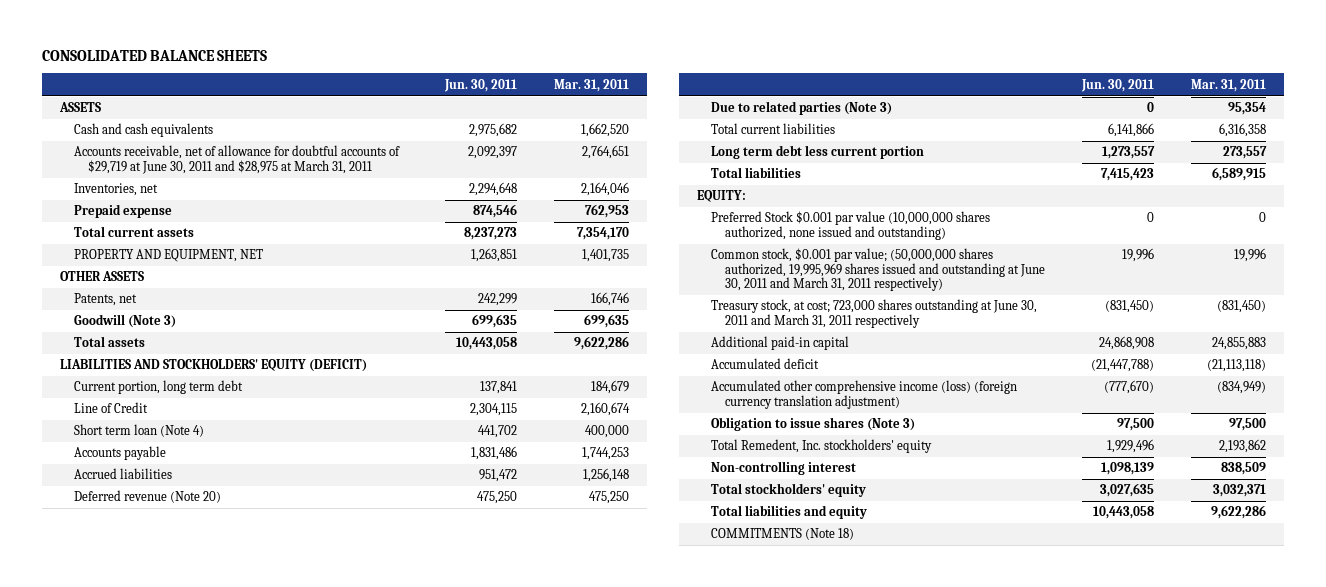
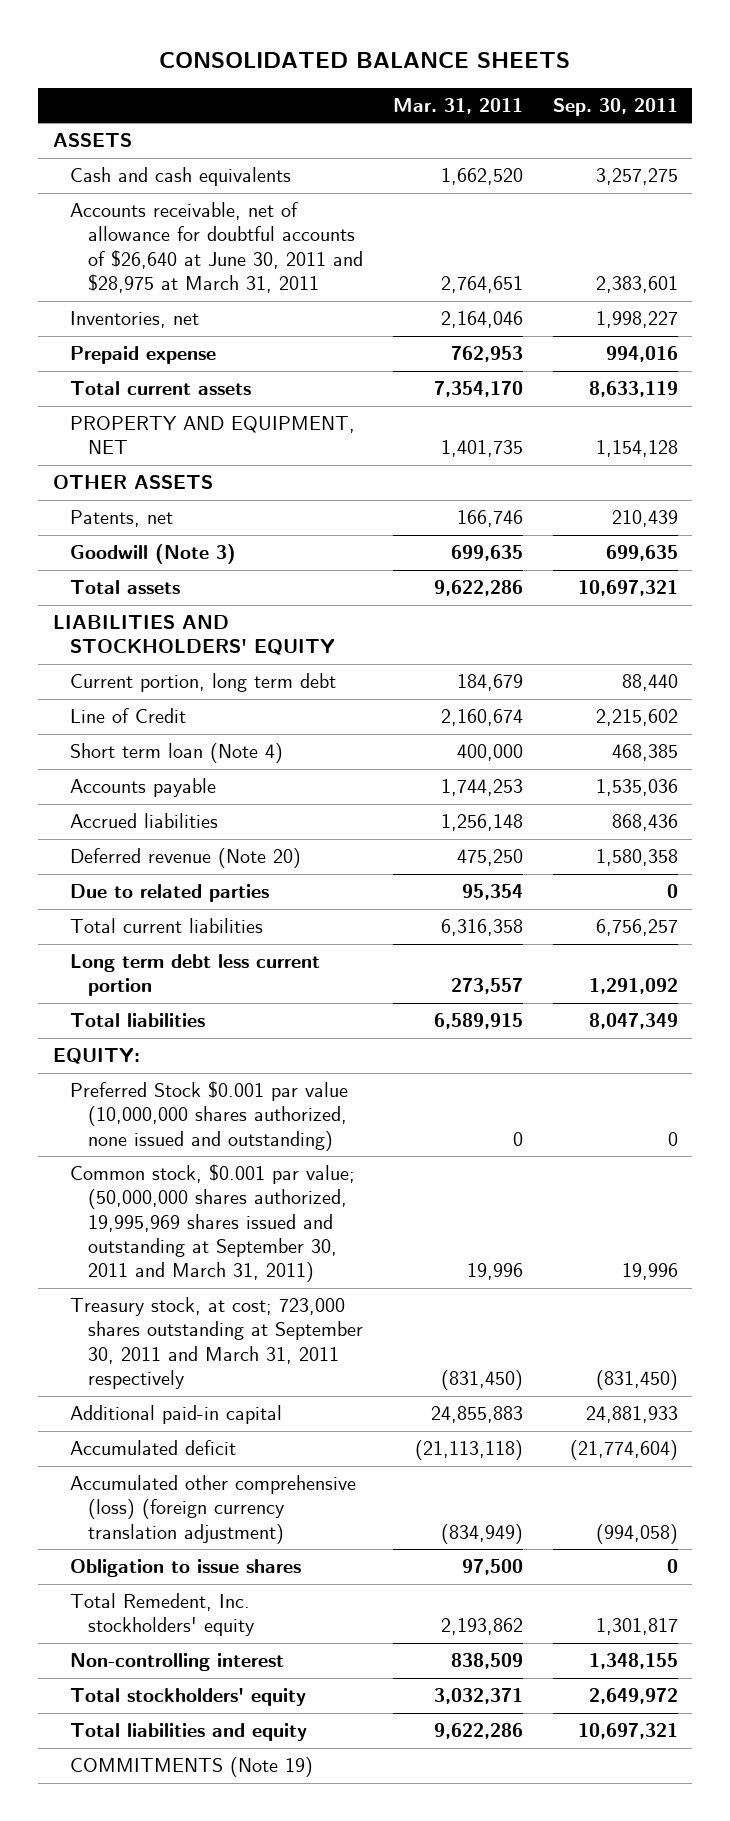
- | Jun. 30, 2011 | Mar. 31, 2011
+ | Mar. 31, 2011 | Sep. 30, 2011
- Accounts receivable, net of allowance for doubtful accounts of $29,719 at June 30, 2011 and $28,975 at March 31, 2011 | 2,092,397 | 2,764,651
+ Accounts receivable, net of allowance for doubtful accounts of $26,640 at June 30, 2011 and $28,975 at March 31, 2011 | 2,764,651 | 2,383,601
- LIABILITIES AND STOCKHOLDERS' EQUITY (DEFICIT)
+ LIABILITIES AND STOCKHOLDERS' EQUITY
- Due to related parties (Note 3) | 0 | 95,354
+ Due to related parties | 95,354 | 0
- Common stock, $0.001 par value; (50,000,000 shares authorized, 19,995,969 shares issued and outstanding at June 30, 2011 and March 31, 2011 respectively) | 19,996 | 19,996
- Treasury stock, at cost; 723,000 shares outstanding at June 30, 2011 and March 31, 2011 respectively | (831,450) | (831,450)
+ Common stock, $0.001 par value; (50,000,000 shares authorized, 19,995,969 shares issued and outstanding at September 30, 2011 and March 31, 2011) | 19,996 | 19,996
+ Treasury stock, at cost; 723,000 shares outstanding at September 30, 2011 and March 31, 2011 respectively | (831,450) | (831,450)
- Accumulated other comprehensive income (loss) (foreign currency translation adjustment) | (777,670) | (834,949)
- Obligation to issue shares (Note 3) | 97,500 | 97,500
+ Accumulated other comprehensive (loss) (foreign currency translation adjustment) | (834,949) | (994,058)
+ Obligation to issue shares | 97,500 | 0
- COMMITMENTS (Note 18)
+ COMMITMENTS (Note 19)

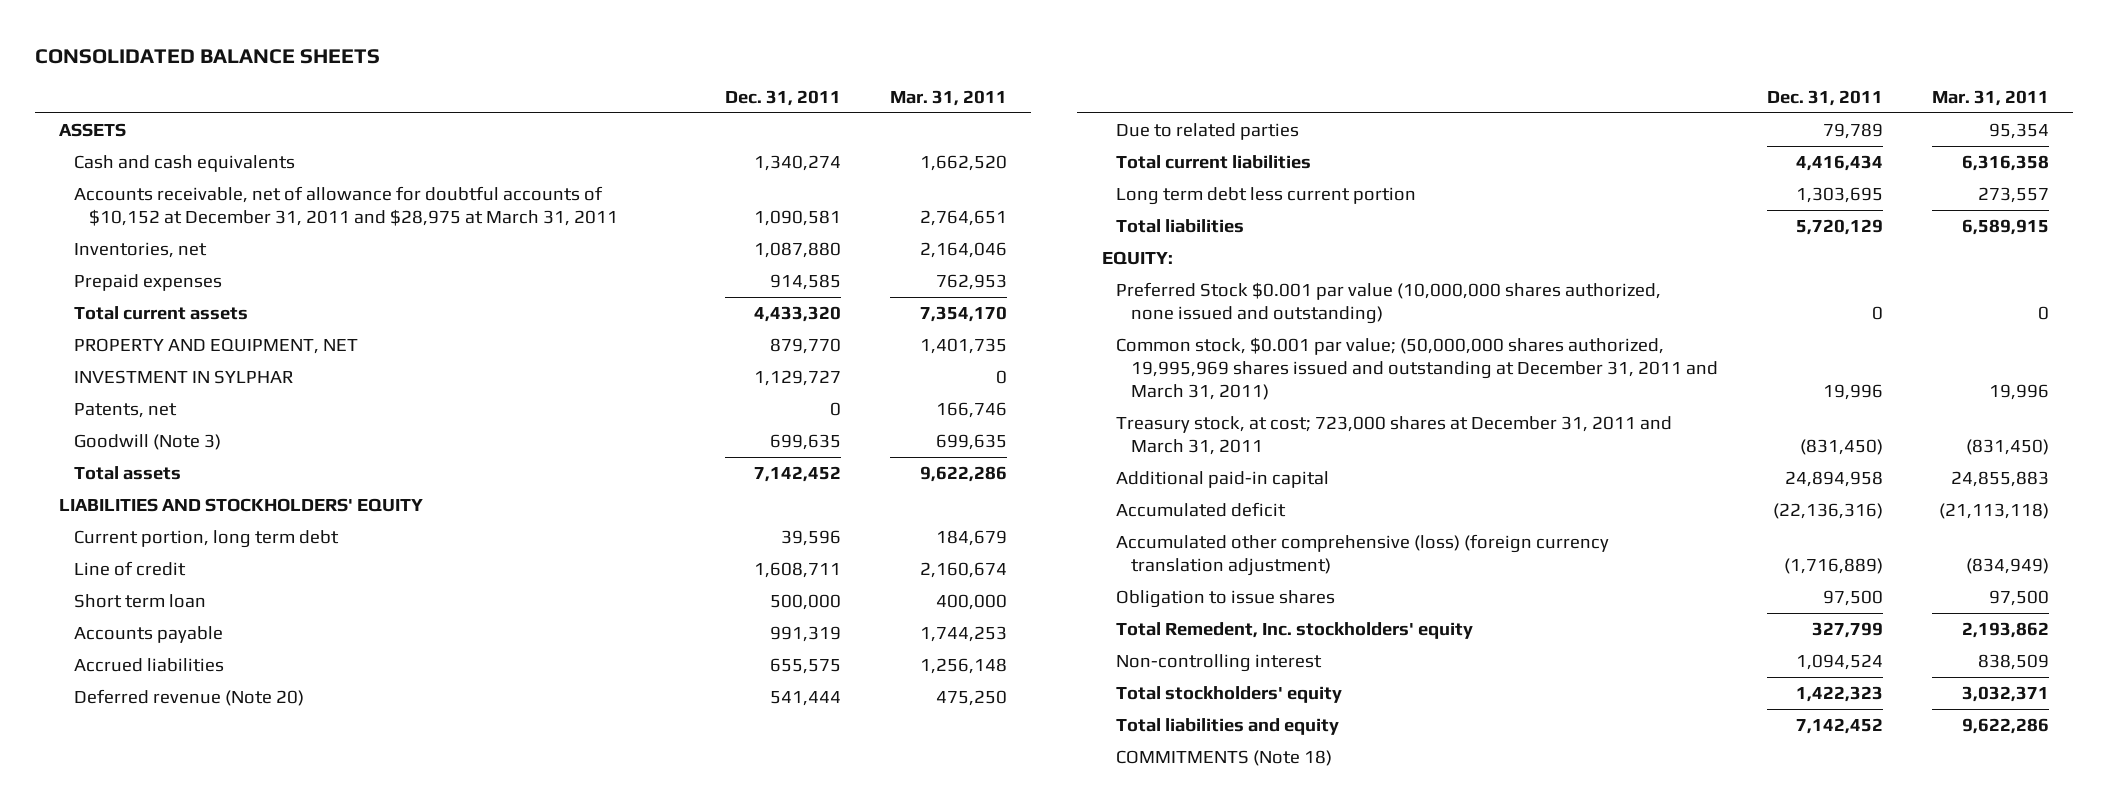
- | Mar. 31, 2011 | Sep. 30, 2011
+ | Dec. 31, 2011 | Mar. 31, 2011
- Accounts receivable, net of allowance for doubtful accounts of $26,640 at June 30, 2011 and $28,975 at March 31, 2011 | 2,764,651 | 2,383,601
+ Accounts receivable, net of allowance for doubtful accounts of $10,152 at December 31, 2011 and $28,975 at March 31, 2011 | 1,090,581 | 2,764,651
- Prepaid expense | 762,953 | 994,016
+ Prepaid expenses | 914,585 | 762,953
- OTHER ASSETS
+ INVESTMENT IN SYLPHAR | 1,129,727 | 0
- Line of Credit | 2,160,674 | 2,215,602
- Short term loan (Note 4) | 400,000 | 468,385
+ Line of credit | 1,608,711 | 2,160,674
+ Short term loan | 500,000 | 400,000
- Common stock, $0.001 par value; (50,000,000 shares authorized, 19,995,969 shares issued and outstanding at September 30, 2011 and March 31, 2011) | 19,996 | 19,996
- Treasury stock, at cost; 723,000 shares outstanding at September 30, 2011 and March 31, 2011 respectively | (831,450) | (831,450)
+ Common stock, $0.001 par value; (50,000,000 shares authorized, 19,995,969 shares issued and outstanding at December 31, 2011 and March 31, 2011) | 19,996 | 19,996
+ Treasury stock, at cost; 723,000 shares at December 31, 2011 and March 31, 2011 | (831,450) | (831,450)
- COMMITMENTS (Note 19)
+ COMMITMENTS (Note 18)

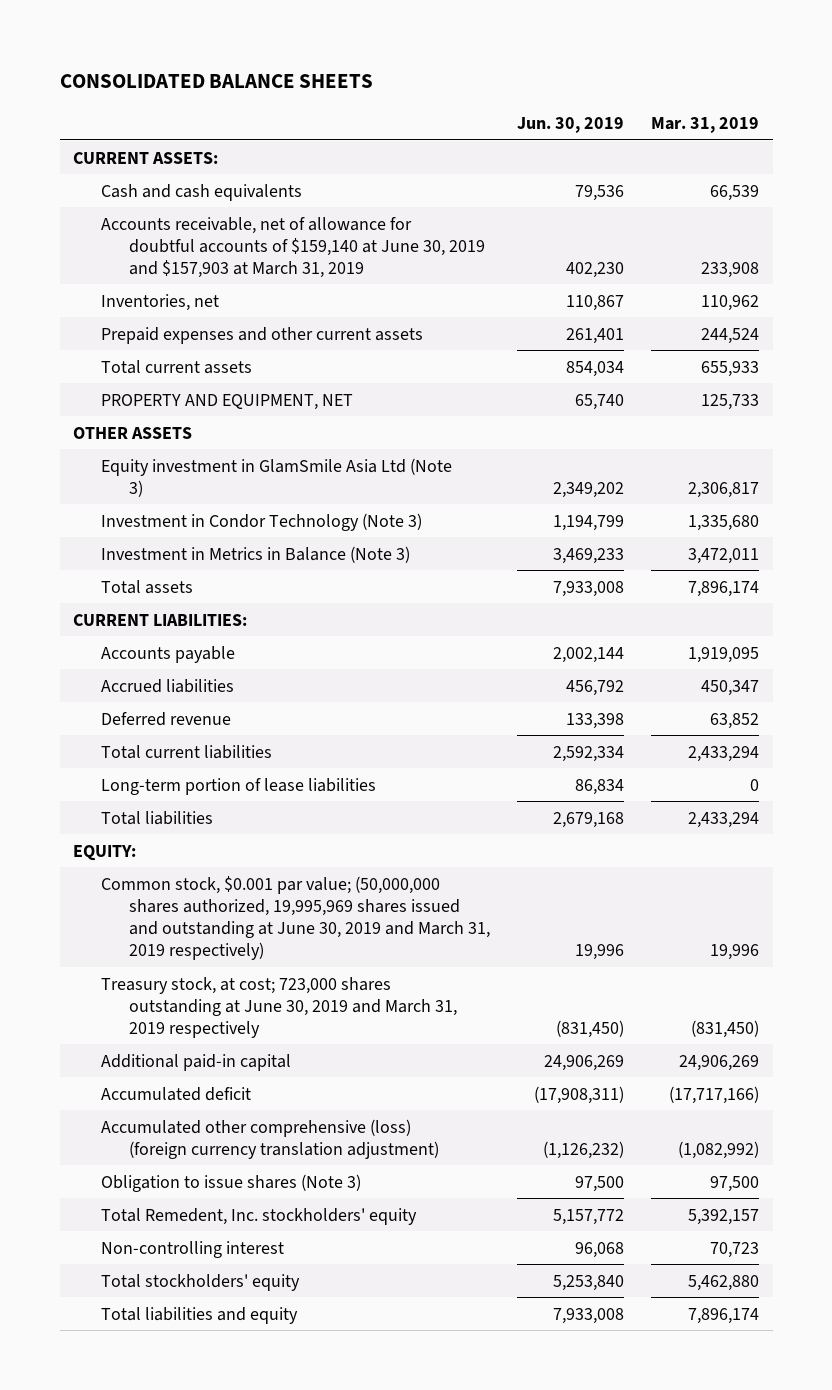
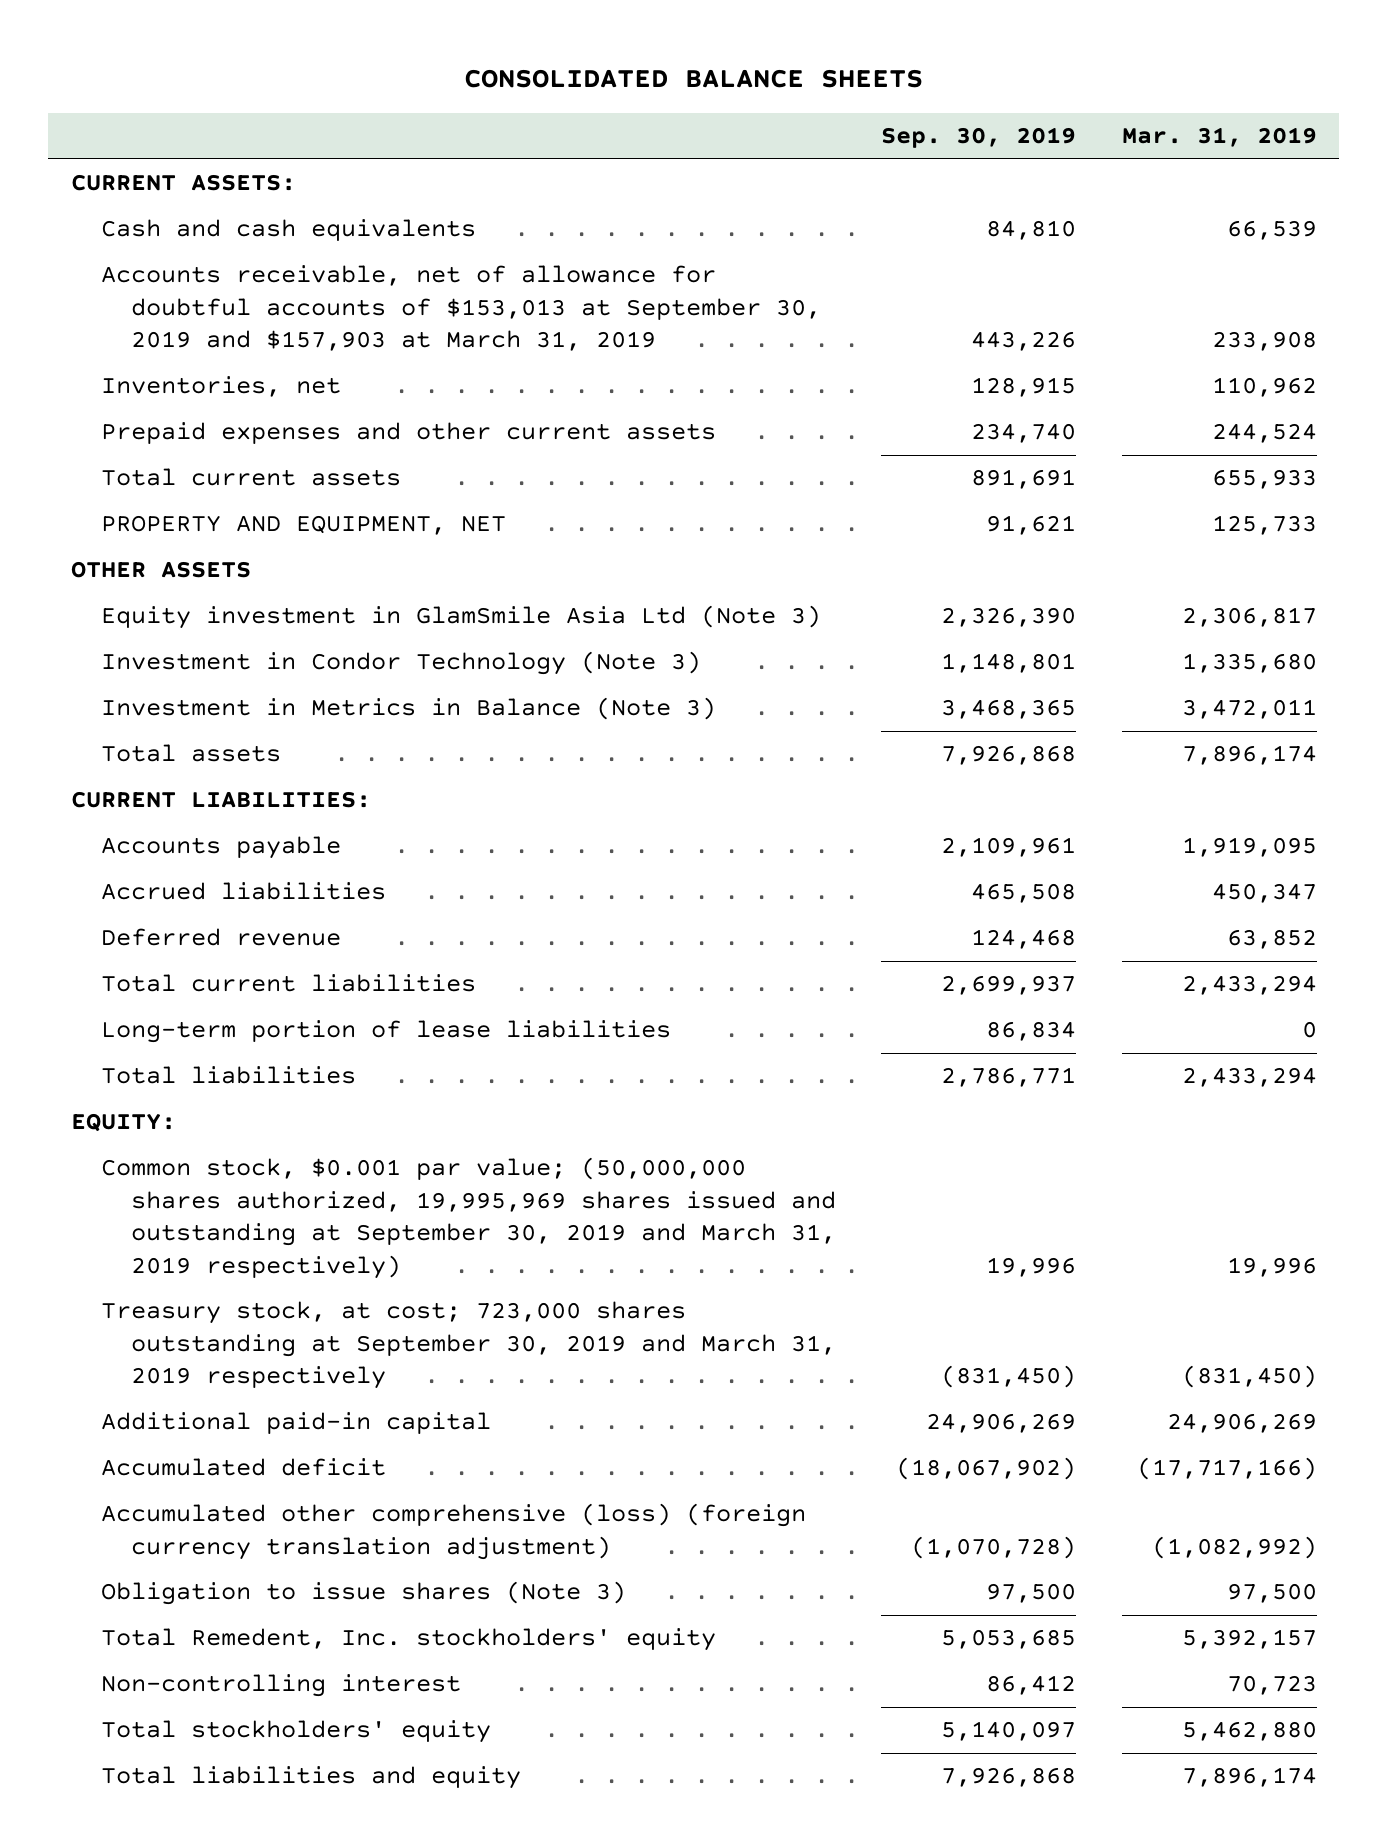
- | Jun. 30, 2019 | Mar. 31, 2019
+ | Sep. 30, 2019 | Mar. 31, 2019
- Accounts receivable, net of allowance for doubtful accounts of $159,140 at June 30, 2019 and $157,903 at March 31, 2019 | 402,230 | 233,908
+ Accounts receivable, net of allowance for doubtful accounts of $153,013 at September 30, 2019 and $157,903 at March 31, 2019 | 443,226 | 233,908
- Common stock, $0.001 par value; (50,000,000 shares authorized, 19,995,969 shares issued and outstanding at June 30, 2019 and March 31, 2019 respectively) | 19,996 | 19,996
- Treasury stock, at cost; 723,000 shares outstanding at June 30, 2019 and March 31, 2019 respectively | (831,450) | (831,450)
+ Common stock, $0.001 par value; (50,000,000 shares authorized, 19,995,969 shares issued and outstanding at September 30, 2019 and March 31, 2019 respectively) | 19,996 | 19,996
+ Treasury stock, at cost; 723,000 shares outstanding at September 30, 2019 and March 31, 2019 respectively | (831,450) | (831,450)

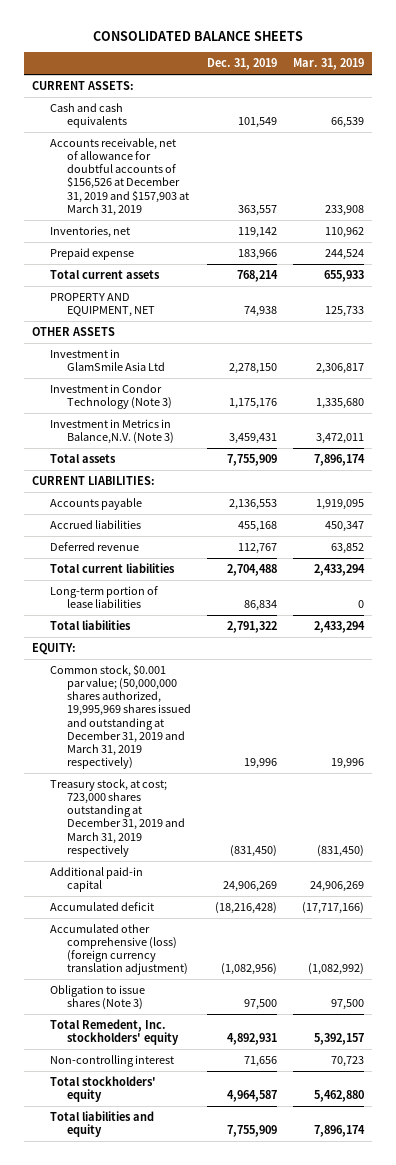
- | Sep. 30, 2019 | Mar. 31, 2019
+ | Dec. 31, 2019 | Mar. 31, 2019
- Accounts receivable, net of allowance for doubtful accounts of $153,013 at September 30, 2019 and $157,903 at March 31, 2019 | 443,226 | 233,908
+ Accounts receivable, net of allowance for doubtful accounts of $156,526 at December 31, 2019 and $157,903 at March 31, 2019 | 363,557 | 233,908
- Prepaid expenses and other current assets | 234,740 | 244,524
+ Prepaid expense | 183,966 | 244,524
- Equity investment in GlamSmile Asia Ltd (Note 3) | 2,326,390 | 2,306,817
+ Investment in GlamSmile Asia Ltd | 2,278,150 | 2,306,817
- Investment in Metrics in Balance (Note 3) | 3,468,365 | 3,472,011
+ Investment in Metrics in Balance,N.V. (Note 3) | 3,459,431 | 3,472,011
- Common stock, $0.001 par value; (50,000,000 shares authorized, 19,995,969 shares issued and outstanding at September 30, 2019 and March 31, 2019 respectively) | 19,996 | 19,996
- Treasury stock, at cost; 723,000 shares outstanding at September 30, 2019 and March 31, 2019 respectively | (831,450) | (831,450)
+ Common stock, $0.001 par value; (50,000,000 shares authorized, 19,995,969 shares issued and outstanding at December 31, 2019 and March 31, 2019 respectively) | 19,996 | 19,996
+ Treasury stock, at cost; 723,000 shares outstanding at December 31, 2019 and March 31, 2019 respectively | (831,450) | (831,450)

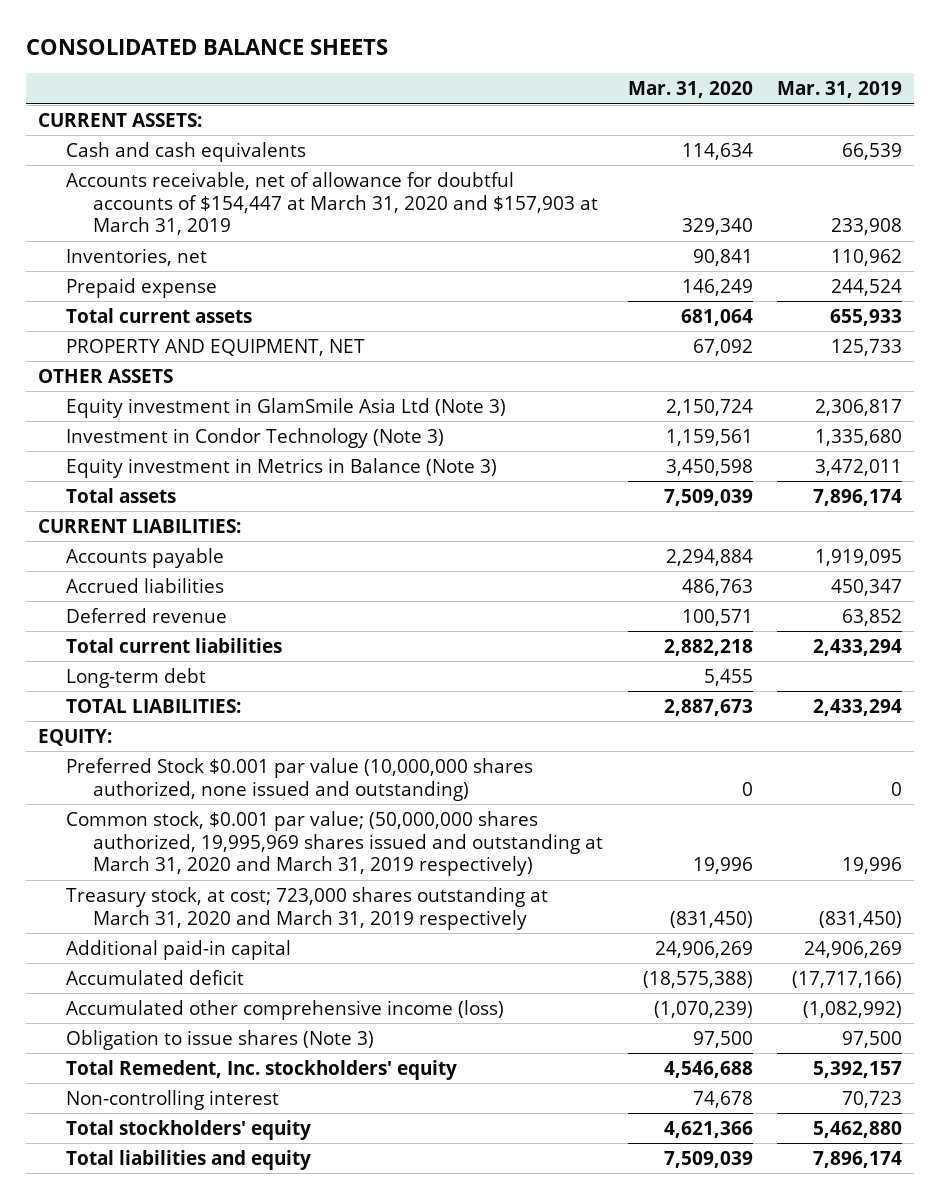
- | Dec. 31, 2019 | Mar. 31, 2019
+ | Mar. 31, 2020 | Mar. 31, 2019
- Accounts receivable, net of allowance for doubtful accounts of $156,526 at December 31, 2019 and $157,903 at March 31, 2019 | 363,557 | 233,908
+ Accounts receivable, net of allowance for doubtful accounts of $154,447 at March 31, 2020 and $157,903 at March 31, 2019 | 329,340 | 233,908
- Investment in GlamSmile Asia Ltd | 2,278,150 | 2,306,817
+ Equity investment in GlamSmile Asia Ltd (Note 3) | 2,150,724 | 2,306,817
- Investment in Metrics in Balance,N.V. (Note 3) | 3,459,431 | 3,472,011
+ Equity investment in Metrics in Balance (Note 3) | 3,450,598 | 3,472,011
- Long-term portion of lease liabilities | 86,834 | 0
- Total liabilities | 2,791,322 | 2,433,294
+ Long-term debt | 5,455 |
+ TOTAL LIABILITIES: | 2,887,673 | 2,433,294
- Common stock, $0.001 par value; (50,000,000 shares authorized, 19,995,969 shares issued and outstanding at December 31, 2019 and March 31, 2019 respectively) | 19,996 | 19,996
- Treasury stock, at cost; 723,000 shares outstanding at December 31, 2019 and March 31, 2019 respectively | (831,450) | (831,450)
+ Preferred Stock $0.001 par value (10,000,000 shares authorized, none issued and outstanding) | 0 | 0
+ Common stock, $0.001 par value; (50,000,000 shares authorized, 19,995,969 shares issued and outstanding at March 31, 2020 and March 31, 2019 respectively) | 19,996 | 19,996
+ Treasury stock, at cost; 723,000 shares outstanding at March 31, 2020 and March 31, 2019 respectively | (831,450) | (831,450)
- Accumulated other comprehensive (loss) (foreign currency translation adjustment) | (1,082,956) | (1,082,992)
+ Accumulated other comprehensive income (loss) | (1,070,239) | (1,082,992)

